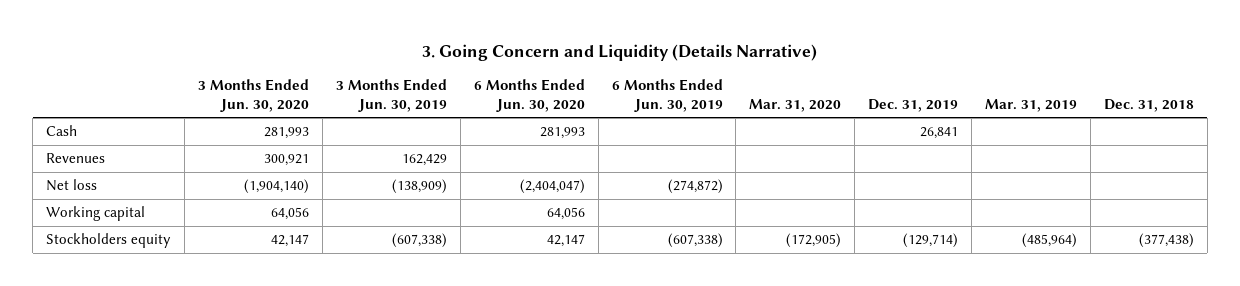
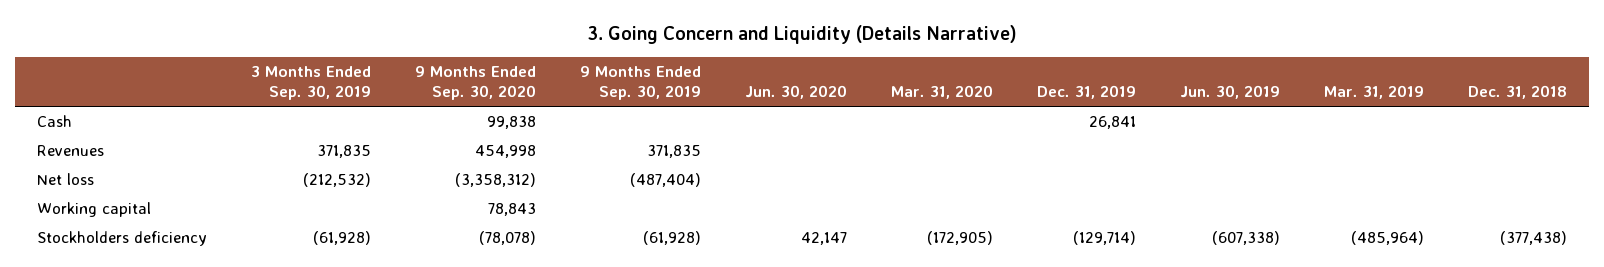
- | 3 Months Ended Jun. 30, 2020 | 3 Months Ended Jun. 30, 2019 | 6 Months Ended Jun. 30, 2020 | 6 Months Ended Jun. 30, 2019 | Mar. 31, 2020 | Dec. 31, 2019 | Mar. 31, 2019 | Dec. 31, 2018
+ | 3 Months Ended Sep. 30, 2019 | 9 Months Ended Sep. 30, 2020 | 9 Months Ended Sep. 30, 2019 | Jun. 30, 2020 | Mar. 31, 2020 | Dec. 31, 2019 | Jun. 30, 2019 | Mar. 31, 2019 | Dec. 31, 2018
- Stockholders equity | 42,147 | (607,338) | 42,147 | (607,338) | (172,905) | (129,714) | (485,964) | (377,438)
+ Stockholders deficiency | (61,928) | (78,078) | (61,928) | 42,147 | (172,905) | (129,714) | (607,338) | (485,964) | (377,438)

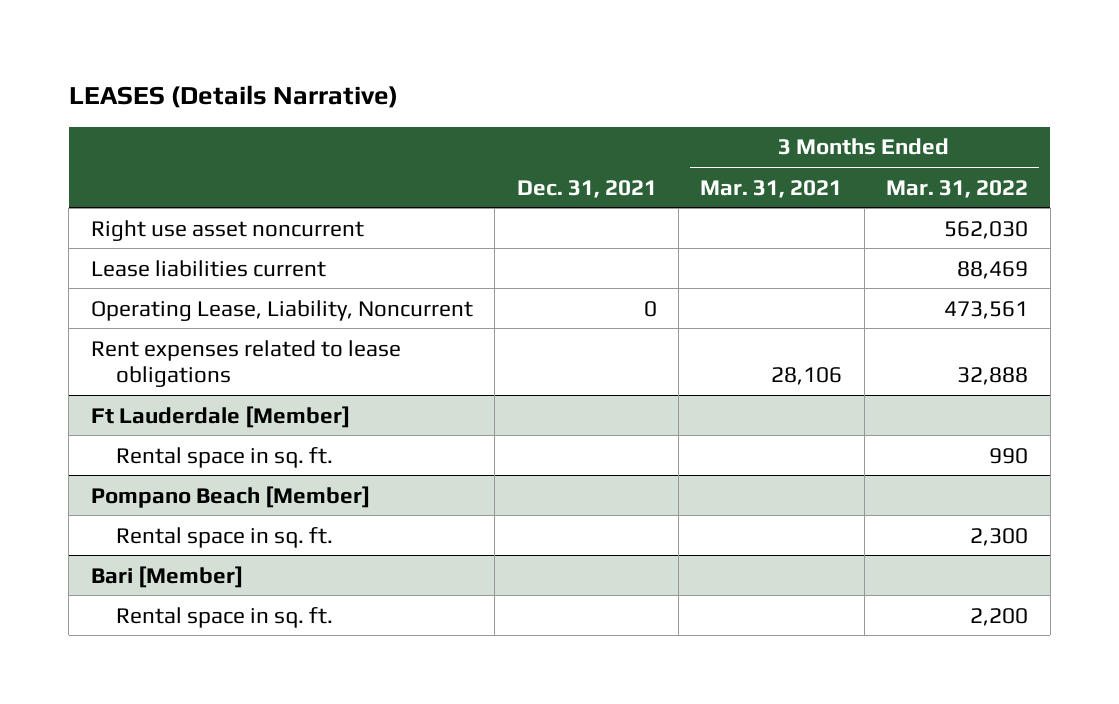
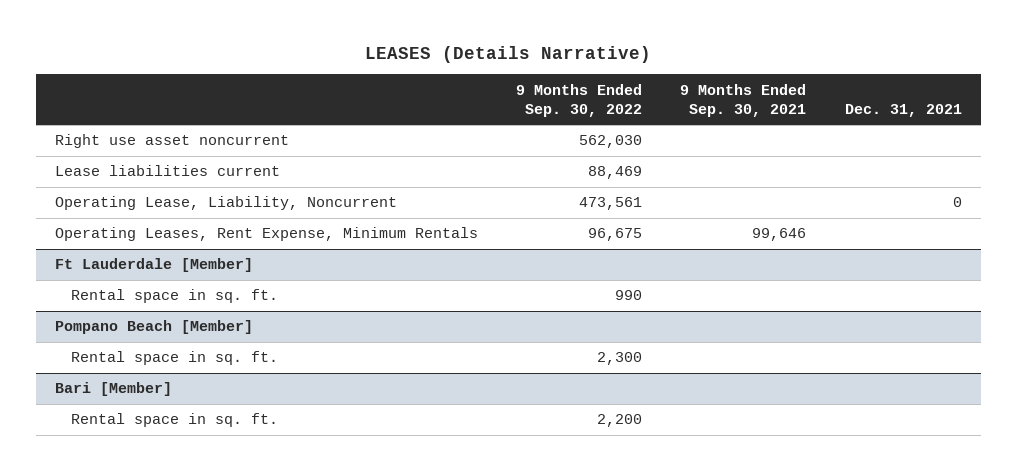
- | Dec. 31, 2021 | 3 Months Ended Mar. 31, 2021 | 3 Months Ended Mar. 31, 2022
+ | 9 Months Ended Sep. 30, 2022 | 9 Months Ended Sep. 30, 2021 | Dec. 31, 2021
- Rent expenses related to lease obligations | | 28,106 | 32,888
+ Operating Leases, Rent Expense, Minimum Rentals | 96,675 | 99,646 |

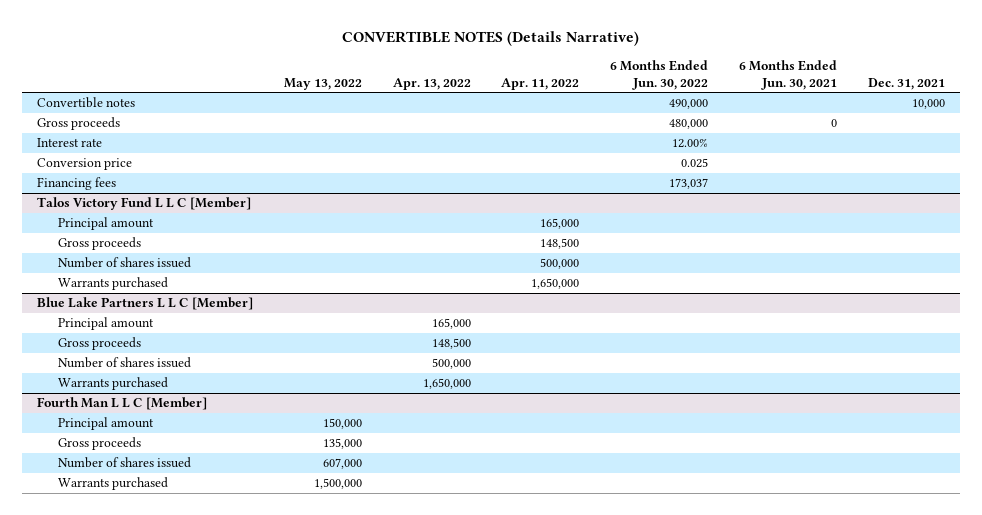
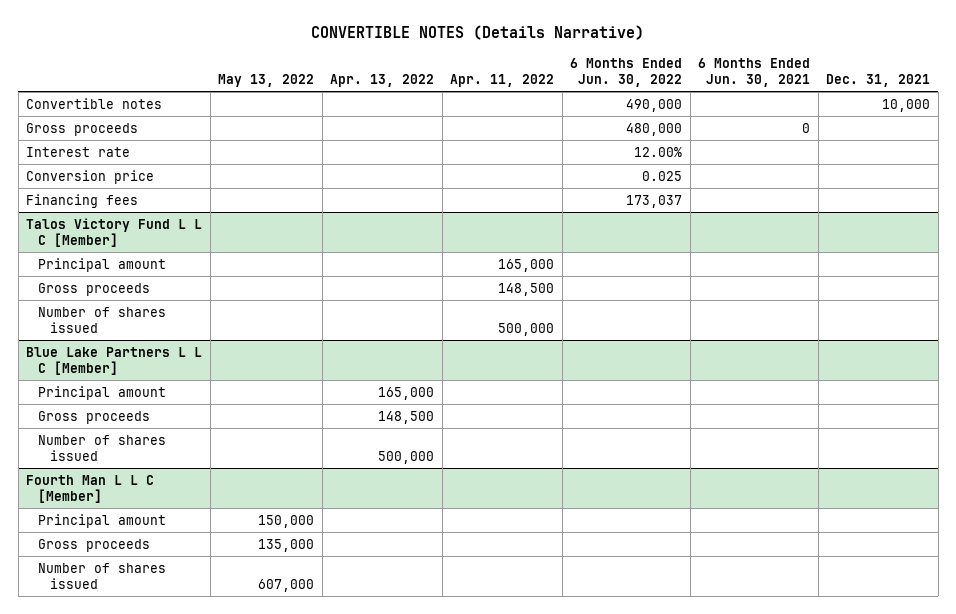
@ Talos Victory Fund L L C [Member]
- Warrants purchased | | | 1,650,000 | | |
@ Blue Lake Partners L L C [Member]
- Warrants purchased | | 1,650,000 | | | |
@ Fourth Man L L C [Member]
- Warrants purchased | 1,500,000 | | | | |

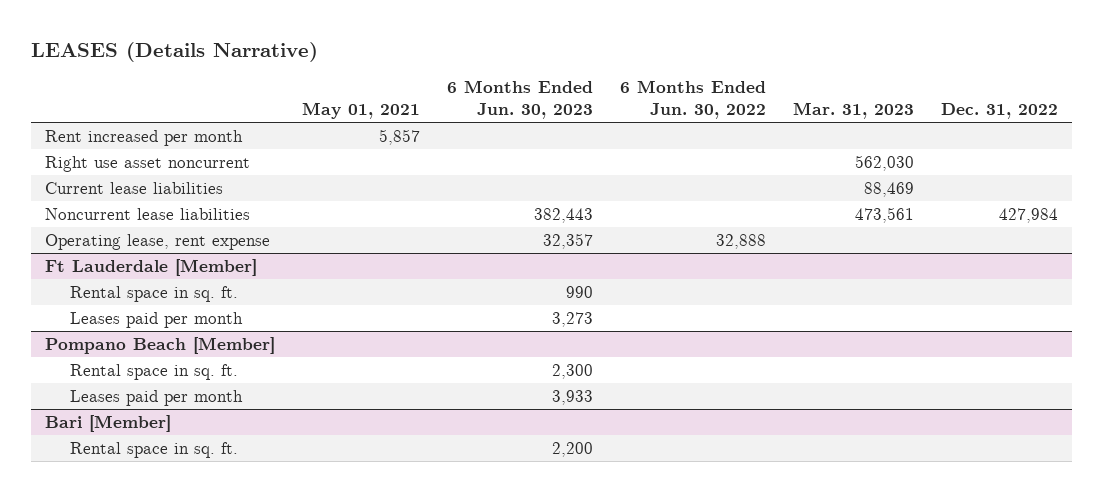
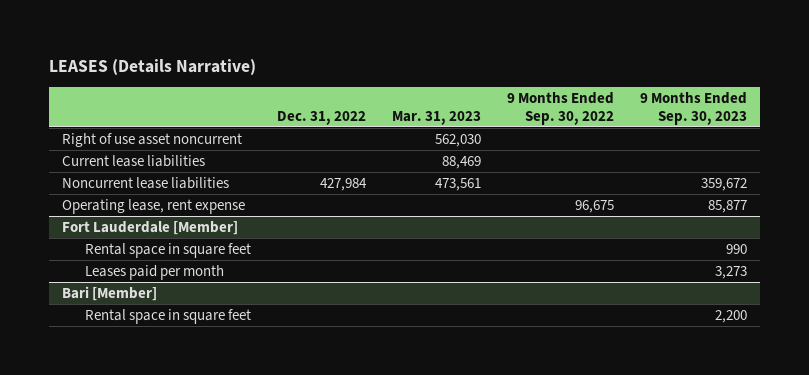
- | May 01, 2021 | 6 Months Ended Jun. 30, 2023 | 6 Months Ended Jun. 30, 2022 | Mar. 31, 2023 | Dec. 31, 2022
+ | Dec. 31, 2022 | Mar. 31, 2023 | 9 Months Ended Sep. 30, 2022 | 9 Months Ended Sep. 30, 2023
- Rent increased per month | 5,857 | | | |
- Right use asset noncurrent | | | | 562,030 |
+ Right of use asset noncurrent | | 562,030 | |
- Ft Lauderdale [Member]
- Rental space in sq. ft. | | 990 | | |
- Leases paid per month | | 3,273 | | |
- Pompano Beach [Member]
- Rental space in sq. ft. | | 2,300 | | |
- Leases paid per month | | 3,933 | | |
+ Fort Lauderdale [Member]
+ Rental space in square feet | | | | 990
+ Leases paid per month | | | | 3,273
@ Bari [Member]
- Rental space in sq. ft. | | 2,200 | | |
+ Rental space in square feet | | | | 2,200

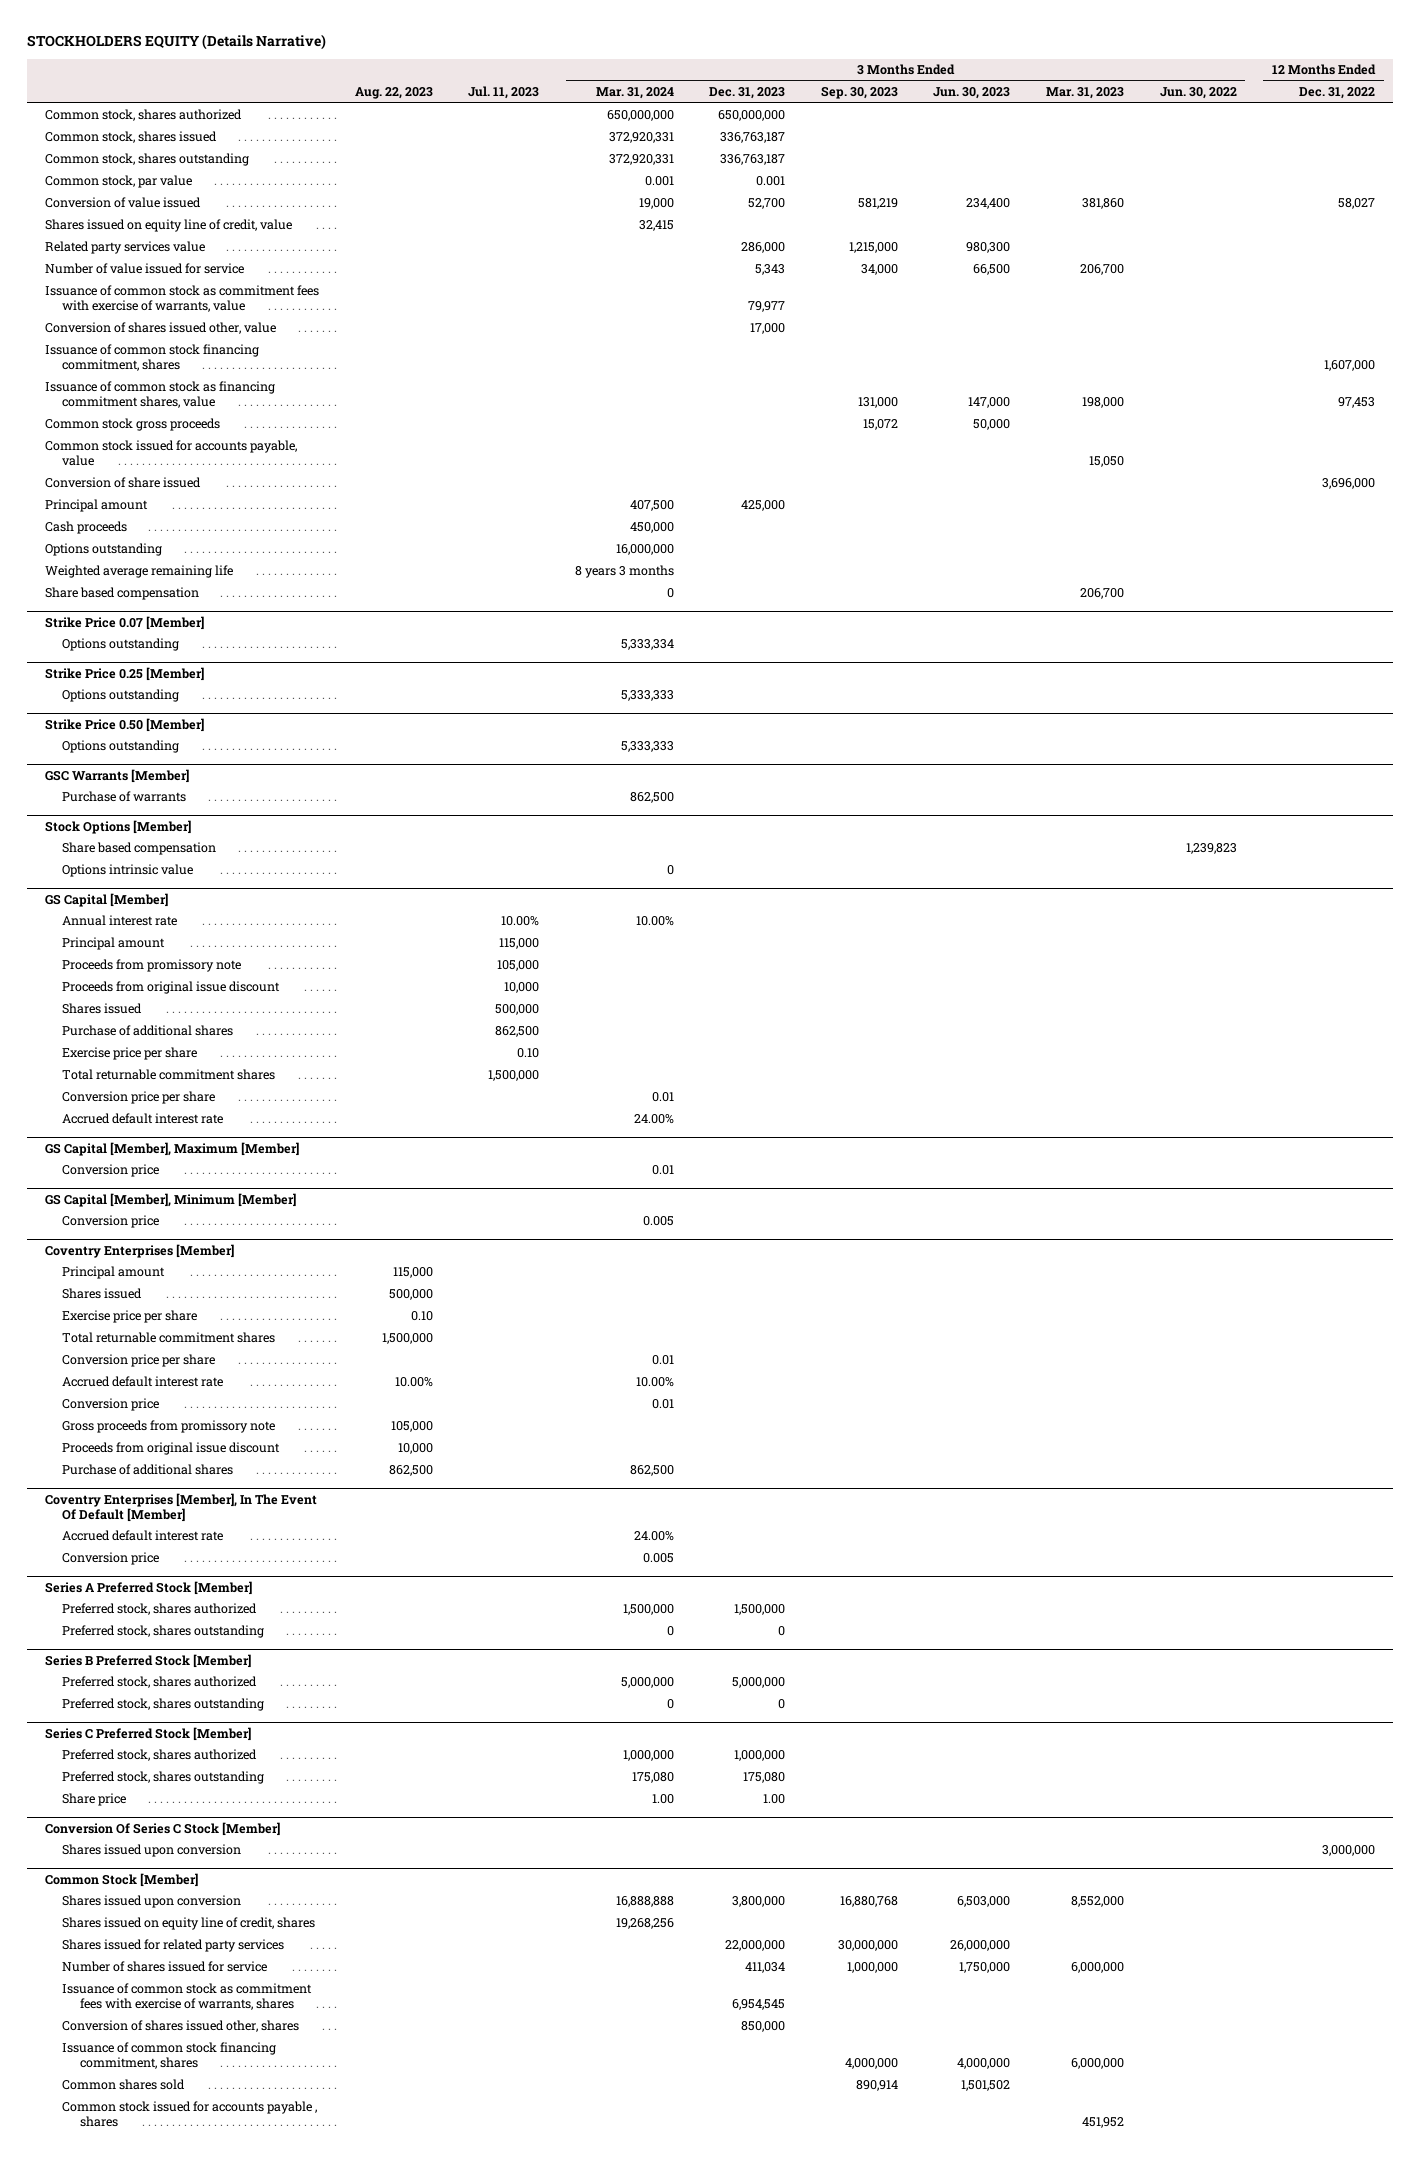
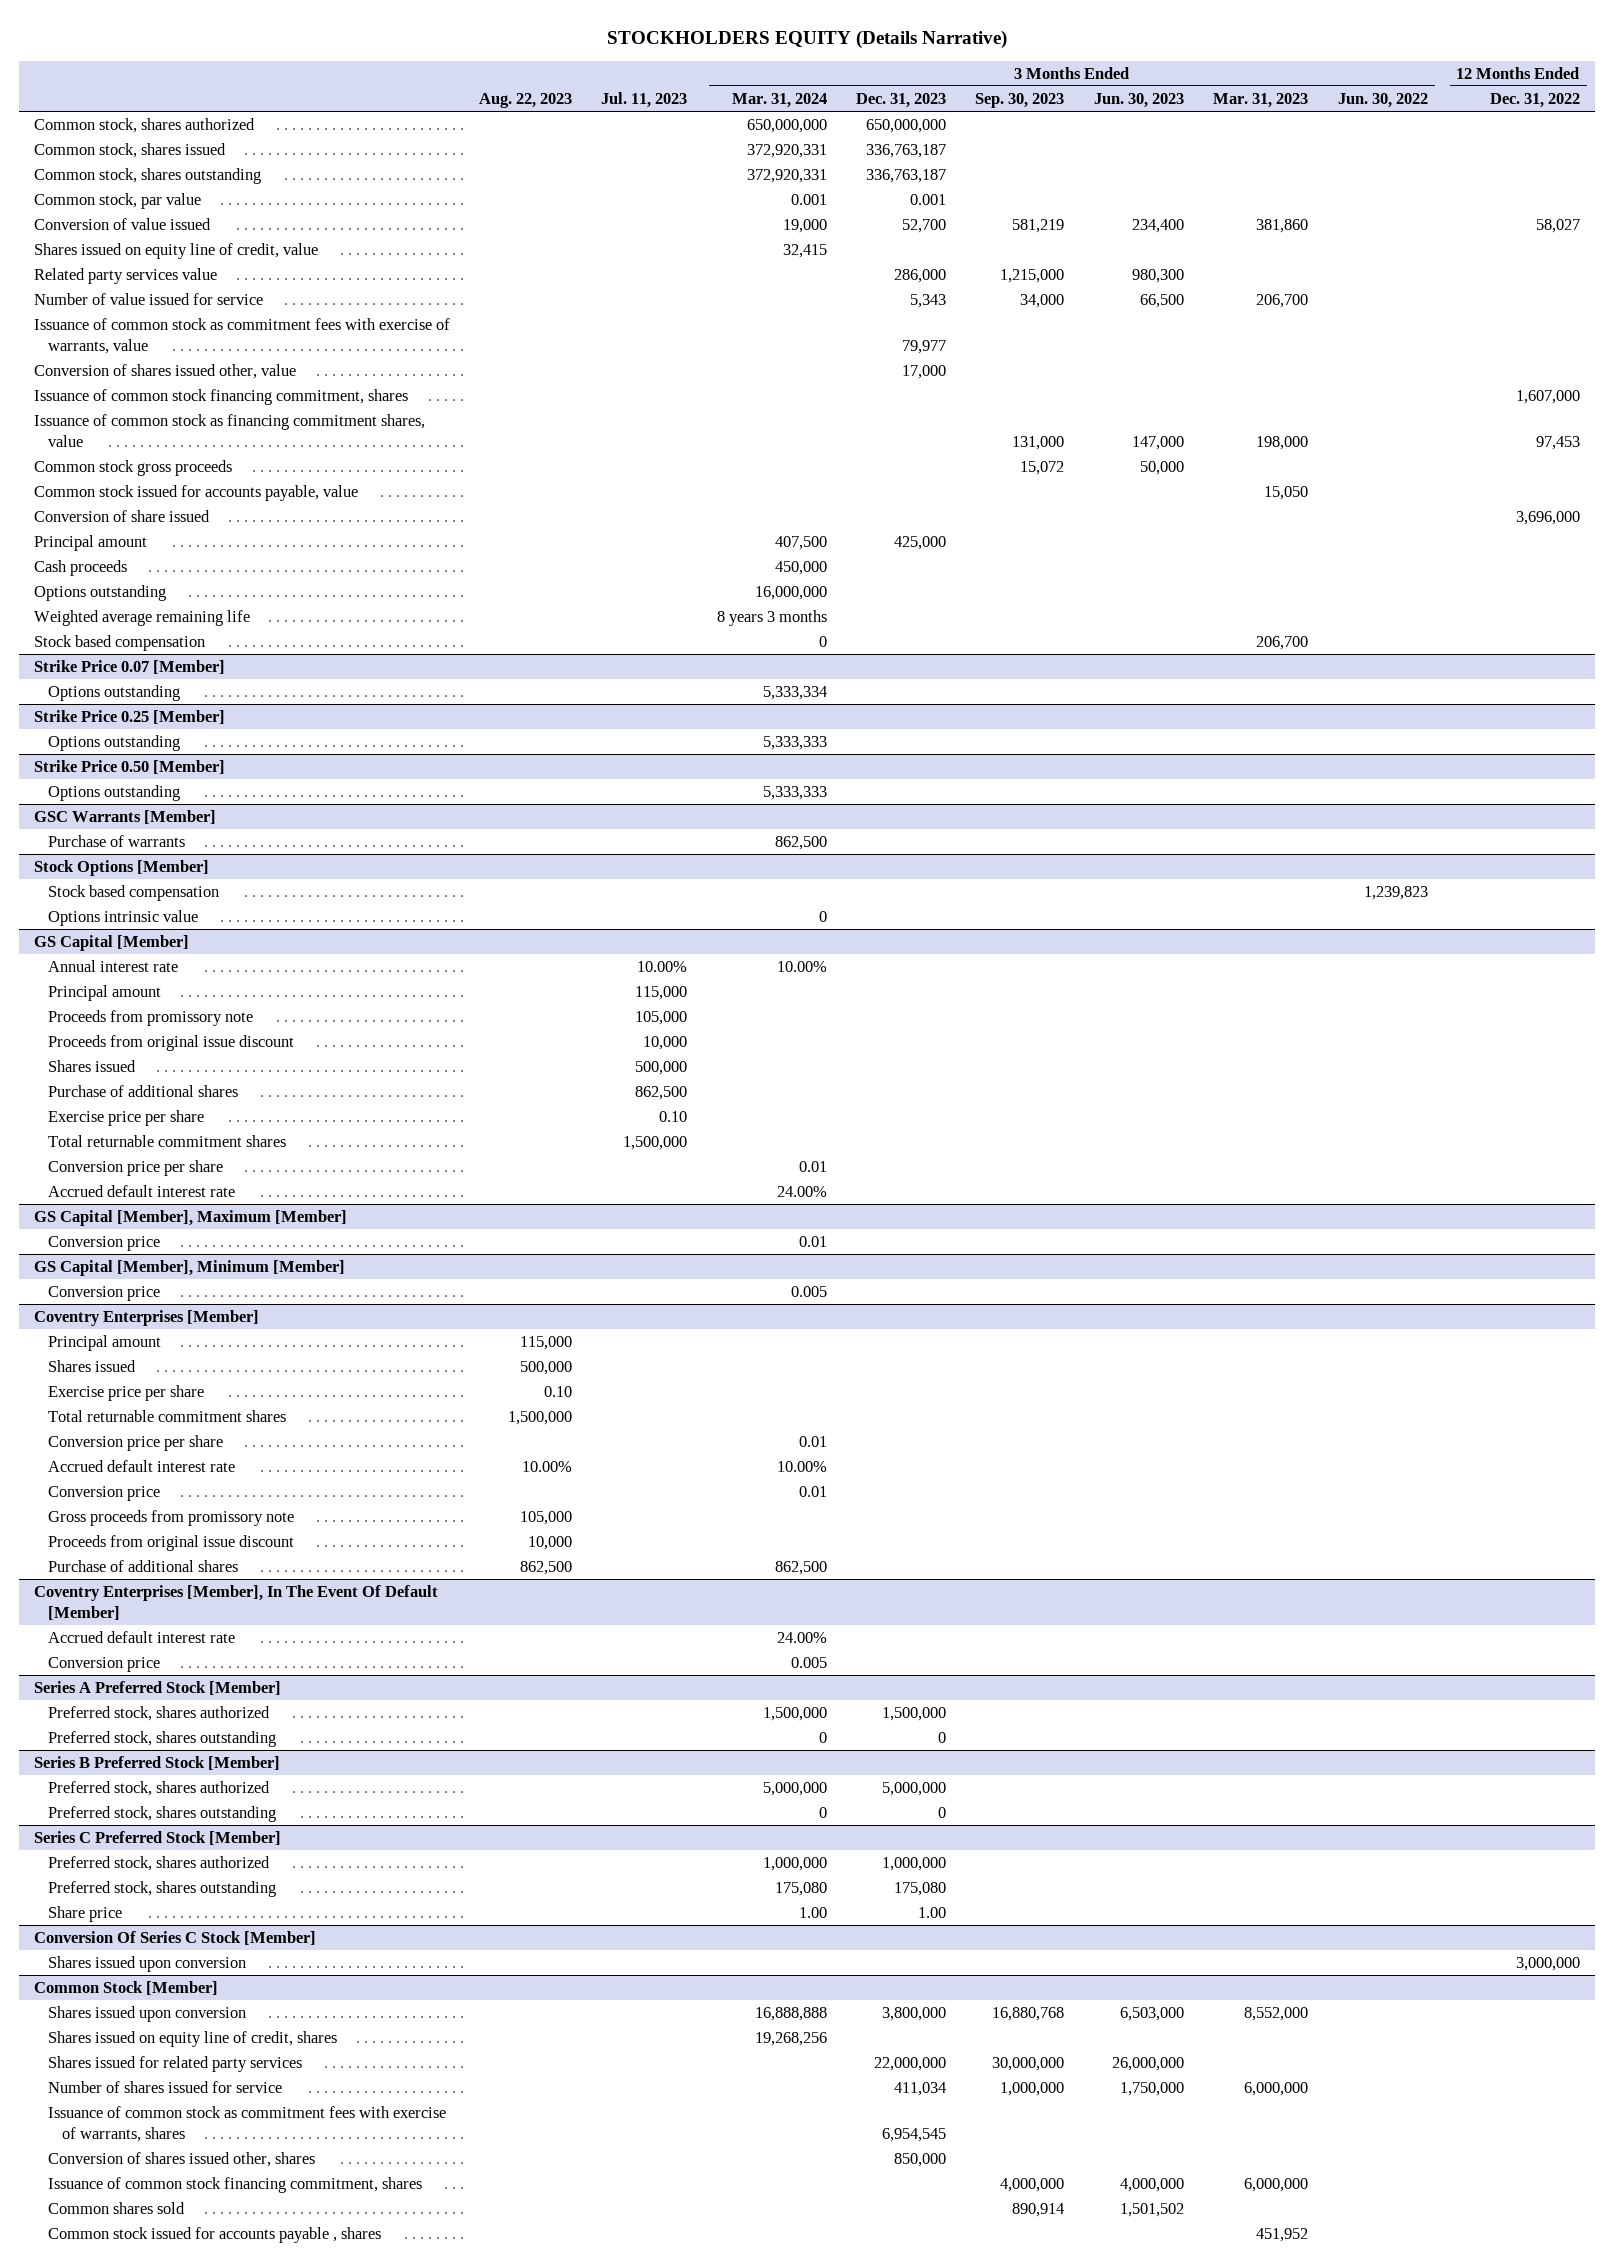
- Share based compensation | | | 0 | | | | 206,700 | |
+ Stock based compensation | | | 0 | | | | 206,700 | |
@ Stock Options [Member]
- Share based compensation | | | | | | | | 1,239,823 |
+ Stock based compensation | | | | | | | | 1,239,823 |

